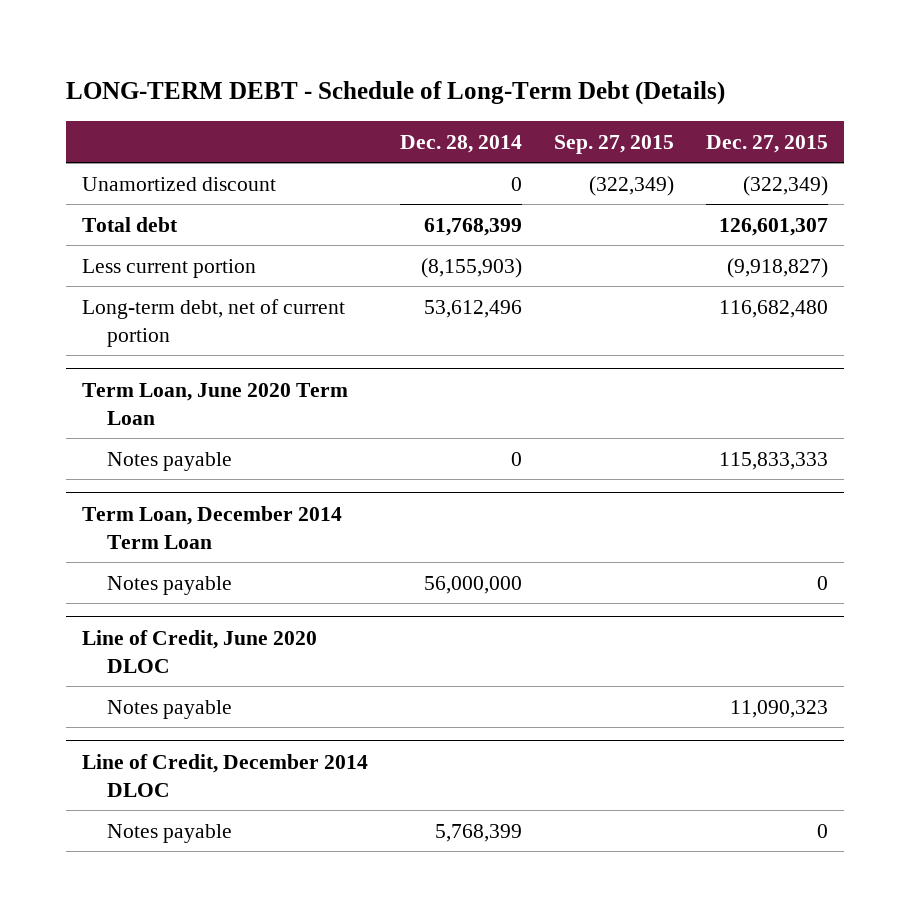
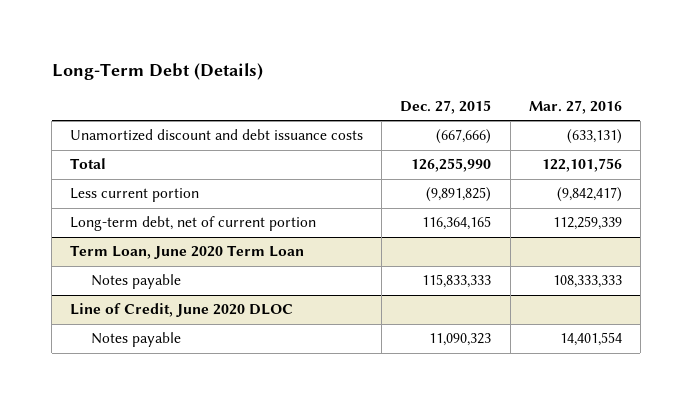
- LONG-TERM DEBT - Schedule of Long-Term Debt (Details)
+ Long-Term Debt (Details)
- | Dec. 28, 2014 | Sep. 27, 2015 | Dec. 27, 2015
+ | Dec. 27, 2015 | Mar. 27, 2016
- Unamortized discount | 0 | (322,349) | (322,349)
- Total debt | 61,768,399 | | 126,601,307
- Less current portion | (8,155,903) | | (9,918,827)
- Long-term debt, net of current portion | 53,612,496 | | 116,682,480
+ Unamortized discount and debt issuance costs | (667,666) | (633,131)
+ Total | 126,255,990 | 122,101,756
+ Less current portion | (9,891,825) | (9,842,417)
+ Long-term debt, net of current portion | 116,364,165 | 112,259,339
- Term Loan, December 2014 Term Loan
- Notes payable | 56,000,000 | | 0
- Line of Credit, December 2014 DLOC
- Notes payable | 5,768,399 | | 0

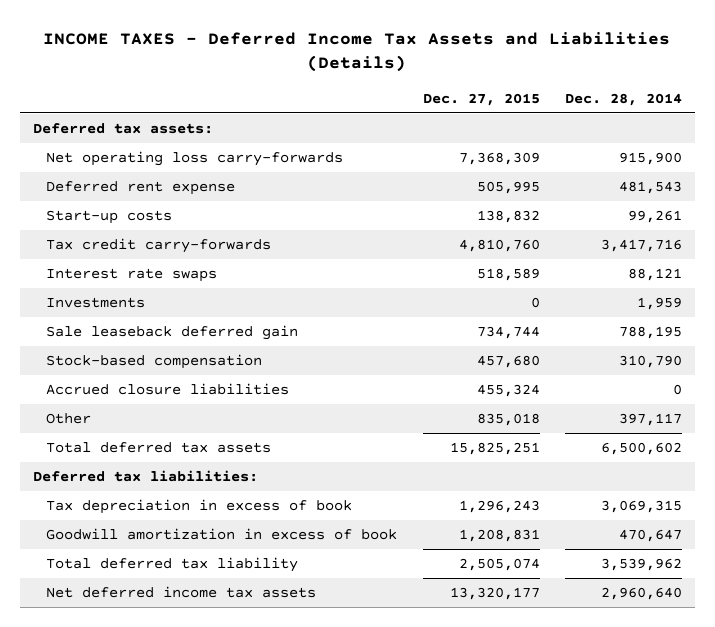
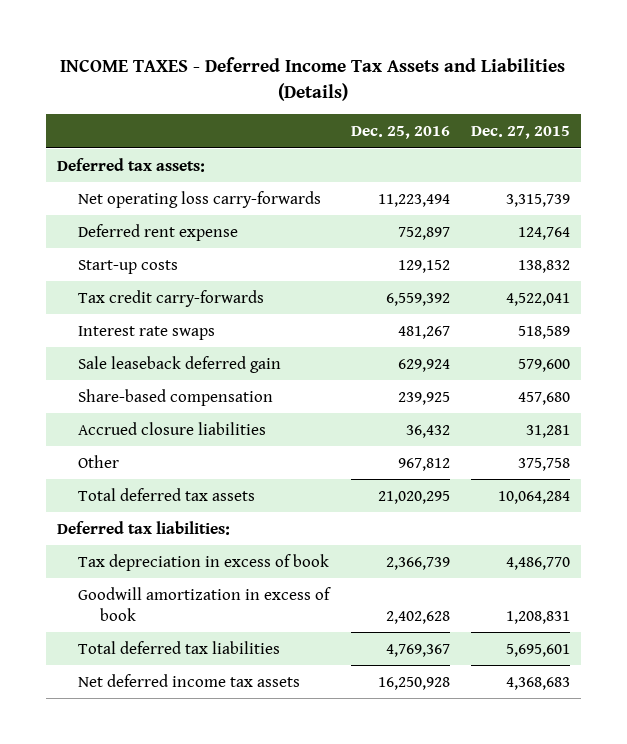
- | Dec. 27, 2015 | Dec. 28, 2014
+ | Dec. 25, 2016 | Dec. 27, 2015
- Net operating loss carry-forwards | 7,368,309 | 915,900
- Deferred rent expense | 505,995 | 481,543
+ Net operating loss carry-forwards | 11,223,494 | 3,315,739
+ Deferred rent expense | 752,897 | 124,764
- Tax credit carry-forwards | 4,810,760 | 3,417,716
+ Tax credit carry-forwards | 6,559,392 | 4,522,041
- Investments | 0 | 1,959
- Sale leaseback deferred gain | 734,744 | 788,195
- Stock-based compensation | 457,680 | 310,790
- Accrued closure liabilities | 455,324 | 0
- Other | 835,018 | 397,117
- Total deferred tax assets | 15,825,251 | 6,500,602
+ Sale leaseback deferred gain | 629,924 | 579,600
+ Share-based compensation | 239,925 | 457,680
+ Accrued closure liabilities | 36,432 | 31,281
+ Other | 967,812 | 375,758
+ Total deferred tax assets | 21,020,295 | 10,064,284
- Tax depreciation in excess of book | 1,296,243 | 3,069,315
+ Tax depreciation in excess of book | 2,366,739 | 4,486,770
- Total deferred tax liability | 2,505,074 | 3,539,962
- Net deferred income tax assets | 13,320,177 | 2,960,640
+ Total deferred tax liabilities | 4,769,367 | 5,695,601
+ Net deferred income tax assets | 16,250,928 | 4,368,683

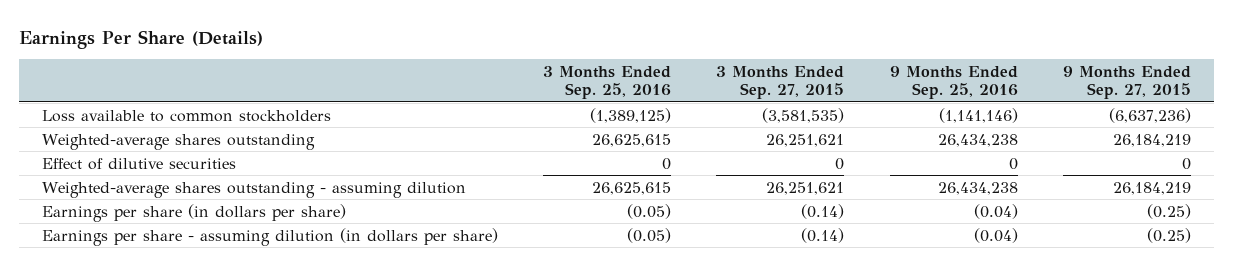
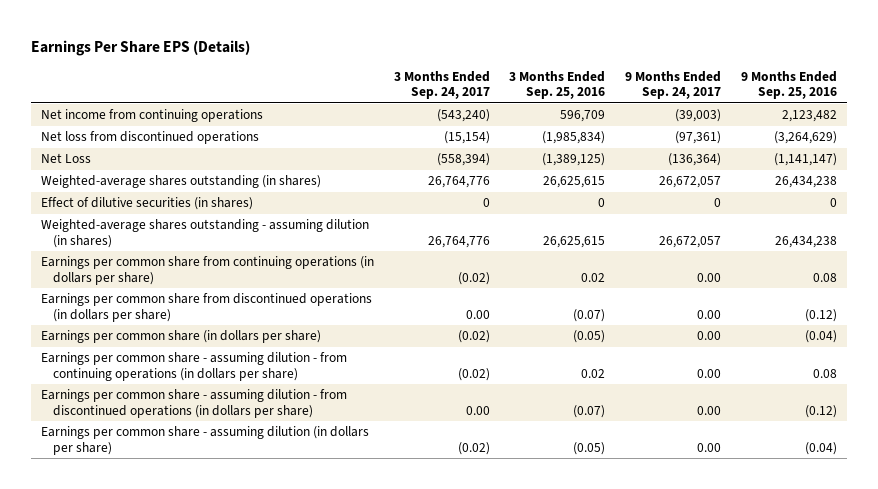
- Earnings Per Share (Details)
+ Earnings Per Share EPS (Details)
- | 3 Months Ended Sep. 25, 2016 | 3 Months Ended Sep. 27, 2015 | 9 Months Ended Sep. 25, 2016 | 9 Months Ended Sep. 27, 2015
+ | 3 Months Ended Sep. 24, 2017 | 3 Months Ended Sep. 25, 2016 | 9 Months Ended Sep. 24, 2017 | 9 Months Ended Sep. 25, 2016
- Loss available to common stockholders | (1,389,125) | (3,581,535) | (1,141,146) | (6,637,236)
- Weighted-average shares outstanding | 26,625,615 | 26,251,621 | 26,434,238 | 26,184,219
- Effect of dilutive securities | 0 | 0 | 0 | 0
- Weighted-average shares outstanding - assuming dilution | 26,625,615 | 26,251,621 | 26,434,238 | 26,184,219
- Earnings per share (in dollars per share) | (0.05) | (0.14) | (0.04) | (0.25)
- Earnings per share - assuming dilution (in dollars per share) | (0.05) | (0.14) | (0.04) | (0.25)
+ Net income from continuing operations | (543,240) | 596,709 | (39,003) | 2,123,482
+ Net loss from discontinued operations | (15,154) | (1,985,834) | (97,361) | (3,264,629)
+ Net Loss | (558,394) | (1,389,125) | (136,364) | (1,141,147)
+ Weighted-average shares outstanding (in shares) | 26,764,776 | 26,625,615 | 26,672,057 | 26,434,238
+ Effect of dilutive securities (in shares) | 0 | 0 | 0 | 0
+ Weighted-average shares outstanding - assuming dilution (in shares) | 26,764,776 | 26,625,615 | 26,672,057 | 26,434,238
+ Earnings per common share from continuing operations (in dollars per share) | (0.02) | 0.02 | 0.00 | 0.08
+ Earnings per common share from discontinued operations (in dollars per share) | 0.00 | (0.07) | 0.00 | (0.12)
+ Earnings per common share (in dollars per share) | (0.02) | (0.05) | 0.00 | (0.04)
+ Earnings per common share - assuming dilution - from continuing operations (in dollars per share) | (0.02) | 0.02 | 0.00 | 0.08
+ Earnings per common share - assuming dilution - from discontinued operations (in dollars per share) | 0.00 | (0.07) | 0.00 | (0.12)
+ Earnings per common share - assuming dilution (in dollars per share) | (0.02) | (0.05) | 0.00 | (0.04)

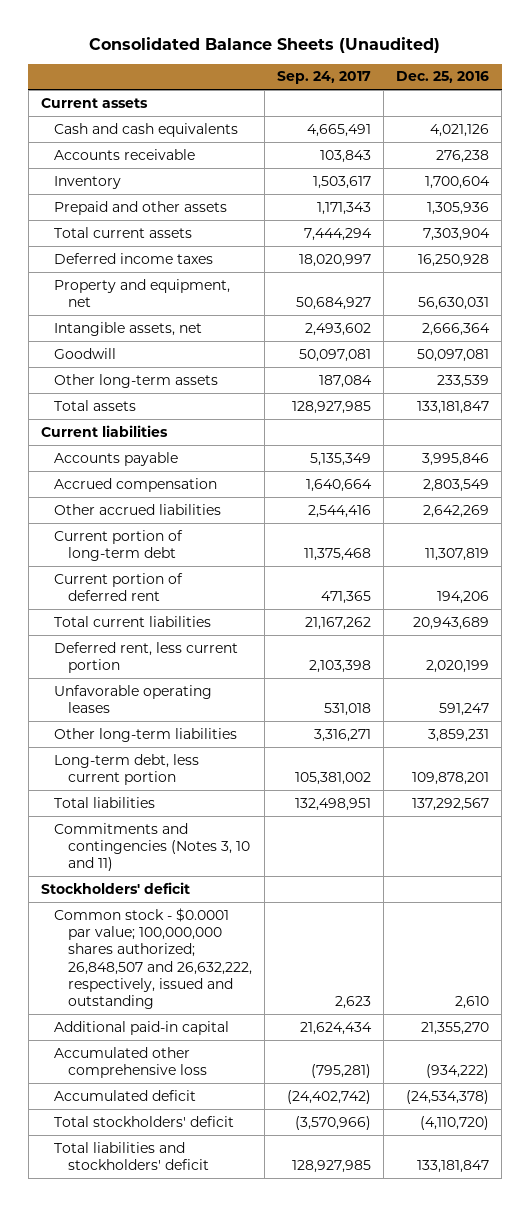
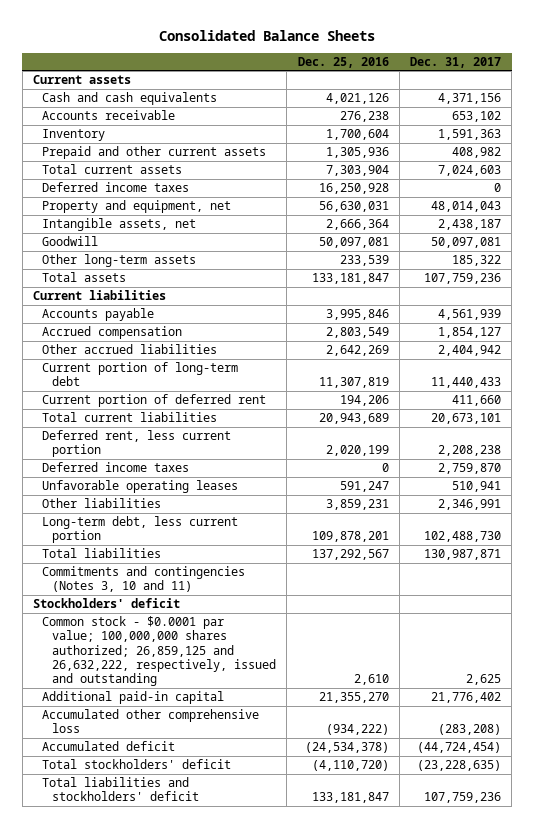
- Consolidated Balance Sheets (Unaudited)
+ Consolidated Balance Sheets
- | Sep. 24, 2017 | Dec. 25, 2016
+ | Dec. 25, 2016 | Dec. 31, 2017
- Prepaid and other assets | 1,171,343 | 1,305,936
+ Prepaid and other current assets | 1,305,936 | 408,982
+ Deferred income taxes | 0 | 2,759,870
- Other long-term liabilities | 3,316,271 | 3,859,231
+ Other liabilities | 3,859,231 | 2,346,991
- Common stock - $0.0001 par value; 100,000,000 shares authorized; 26,848,507 and 26,632,222, respectively, issued and outstanding | 2,623 | 2,610
+ Common stock - $0.0001 par value; 100,000,000 shares authorized; 26,859,125 and 26,632,222, respectively, issued and outstanding | 2,610 | 2,625

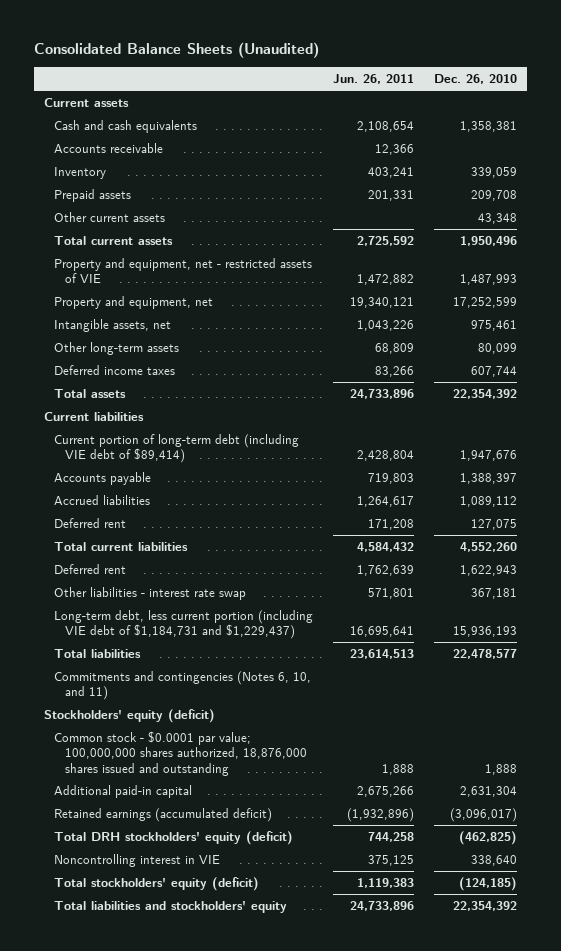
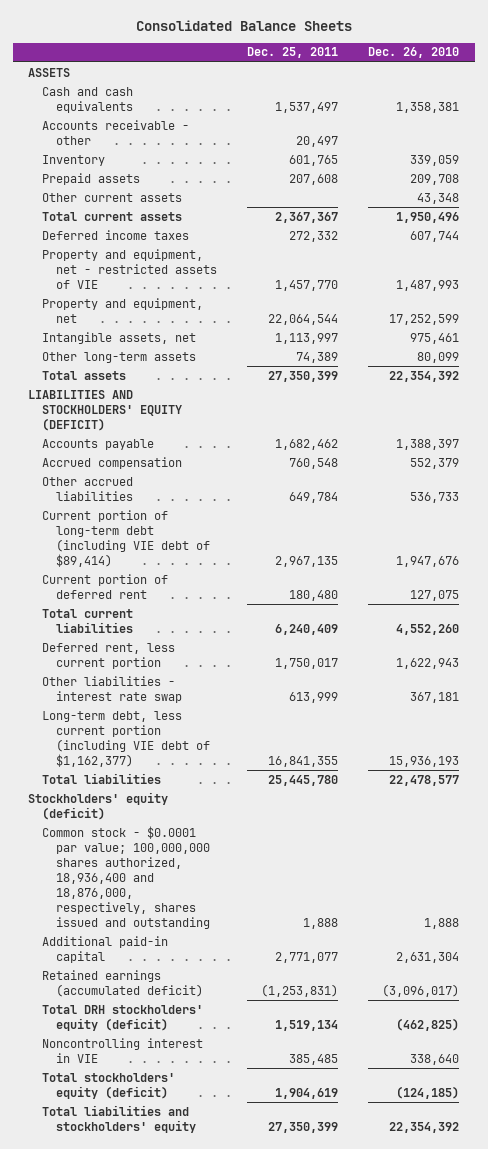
- Consolidated Balance Sheets (Unaudited)
+ Consolidated Balance Sheets
- | Jun. 26, 2011 | Dec. 26, 2010
+ | Dec. 25, 2011 | Dec. 26, 2010
- Current assets
+ ASSETS
- Accounts receivable | 12,366 |
+ Accounts receivable - other | 20,497 |
moved up: Deferred income taxes | 272,332 | 607,744
- Current liabilities
+ LIABILITIES AND STOCKHOLDERS' EQUITY (DEFICIT)
- Accrued liabilities | 1,264,617 | 1,089,112
- Deferred rent | 171,208 | 127,075
+ Accrued compensation | 760,548 | 552,379
+ Other accrued liabilities | 649,784 | 536,733
moved down: Current portion of long-term debt (including VIE debt of $89,414) | 2,967,135 | 1,947,676
+ Current portion of deferred rent | 180,480 | 127,075
- Deferred rent | 1,762,639 | 1,622,943
+ Deferred rent, less current portion | 1,750,017 | 1,622,943
- Long-term debt, less current portion (including VIE debt of $1,184,731 and $1,229,437) | 16,695,641 | 15,936,193
+ Long-term debt, less current portion (including VIE debt of $1,162,377) | 16,841,355 | 15,936,193
- Commitments and contingencies (Notes 6, 10, and 11)
- Common stock - $0.0001 par value; 100,000,000 shares authorized, 18,876,000 shares issued and outstanding | 1,888 | 1,888
+ Common stock - $0.0001 par value; 100,000,000 shares authorized, 18,936,400 and 18,876,000, respectively, shares issued and outstanding | 1,888 | 1,888

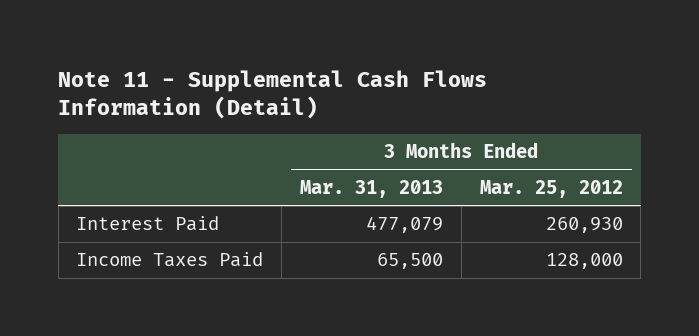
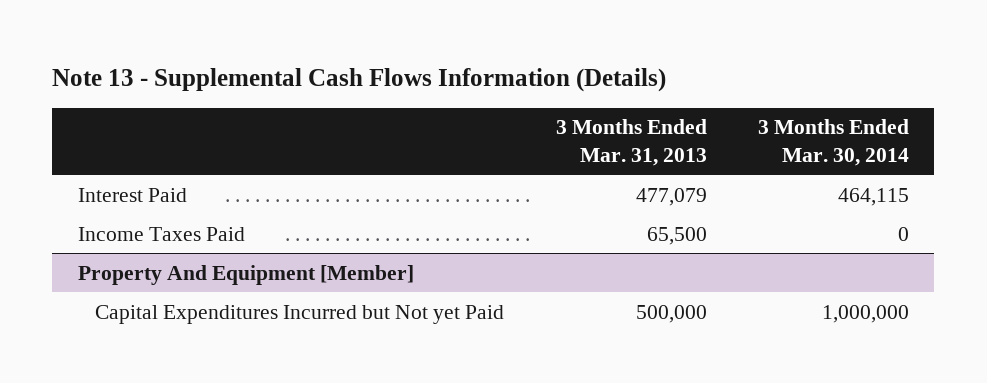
- Note 11 - Supplemental Cash Flows Information (Detail)
+ Note 13 - Supplemental Cash Flows Information (Details)
- | 3 Months Ended Mar. 31, 2013 | 3 Months Ended Mar. 25, 2012
+ | 3 Months Ended Mar. 31, 2013 | 3 Months Ended Mar. 30, 2014
+ Property And Equipment [Member]
+ Capital Expenditures Incurred but Not yet Paid | 500,000 | 1,000,000

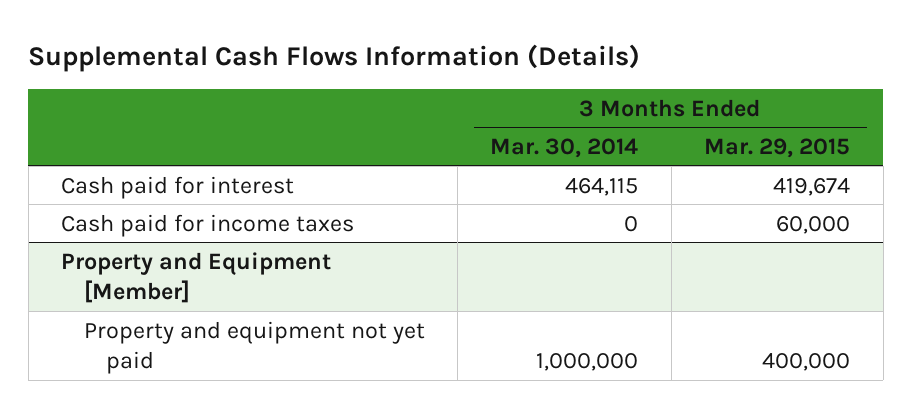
- Note 13 - Supplemental Cash Flows Information (Details)
+ Supplemental Cash Flows Information (Details)
- | 3 Months Ended Mar. 31, 2013 | 3 Months Ended Mar. 30, 2014
+ | 3 Months Ended Mar. 30, 2014 | 3 Months Ended Mar. 29, 2015
- Interest Paid | 477,079 | 464,115
- Income Taxes Paid | 65,500 | 0
- Property And Equipment [Member]
- Capital Expenditures Incurred but Not yet Paid | 500,000 | 1,000,000
+ Cash paid for interest | 464,115 | 419,674
+ Cash paid for income taxes | 0 | 60,000
+ Property and Equipment [Member]
+ Property and equipment not yet paid | 1,000,000 | 400,000

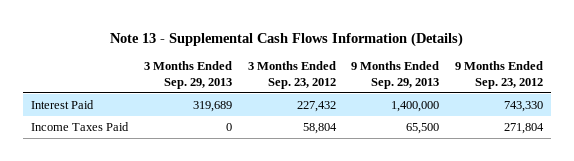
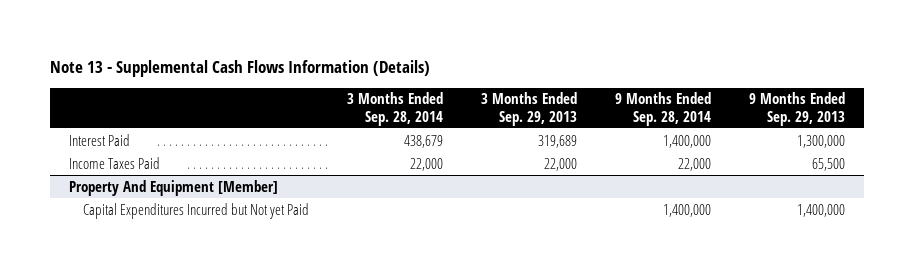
- | 3 Months Ended Sep. 29, 2013 | 3 Months Ended Sep. 23, 2012 | 9 Months Ended Sep. 29, 2013 | 9 Months Ended Sep. 23, 2012
+ | 3 Months Ended Sep. 28, 2014 | 3 Months Ended Sep. 29, 2013 | 9 Months Ended Sep. 28, 2014 | 9 Months Ended Sep. 29, 2013
- Interest Paid | 319,689 | 227,432 | 1,400,000 | 743,330
- Income Taxes Paid | 0 | 58,804 | 65,500 | 271,804
+ Interest Paid | 438,679 | 319,689 | 1,400,000 | 1,300,000
+ Income Taxes Paid | 22,000 | 22,000 | 22,000 | 65,500
+ Property And Equipment [Member]
+ Capital Expenditures Incurred but Not yet Paid | | | 1,400,000 | 1,400,000

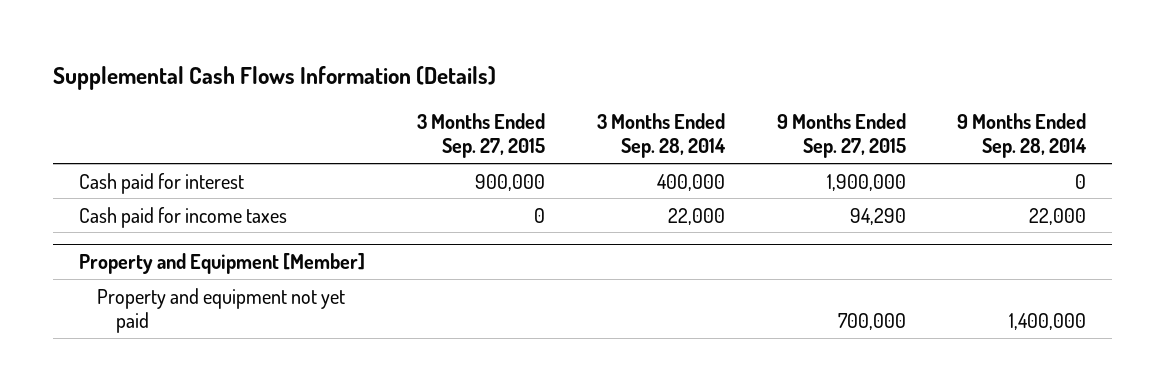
- Note 13 - Supplemental Cash Flows Information (Details)
+ Supplemental Cash Flows Information (Details)
- | 3 Months Ended Sep. 28, 2014 | 3 Months Ended Sep. 29, 2013 | 9 Months Ended Sep. 28, 2014 | 9 Months Ended Sep. 29, 2013
+ | 3 Months Ended Sep. 27, 2015 | 3 Months Ended Sep. 28, 2014 | 9 Months Ended Sep. 27, 2015 | 9 Months Ended Sep. 28, 2014
- Interest Paid | 438,679 | 319,689 | 1,400,000 | 1,300,000
- Income Taxes Paid | 22,000 | 22,000 | 22,000 | 65,500
- Property And Equipment [Member]
- Capital Expenditures Incurred but Not yet Paid | | | 1,400,000 | 1,400,000
+ Cash paid for interest | 900,000 | 400,000 | 1,900,000 | 0
+ Cash paid for income taxes | 0 | 22,000 | 94,290 | 22,000
+ Property and Equipment [Member]
+ Property and equipment not yet paid | | | 700,000 | 1,400,000

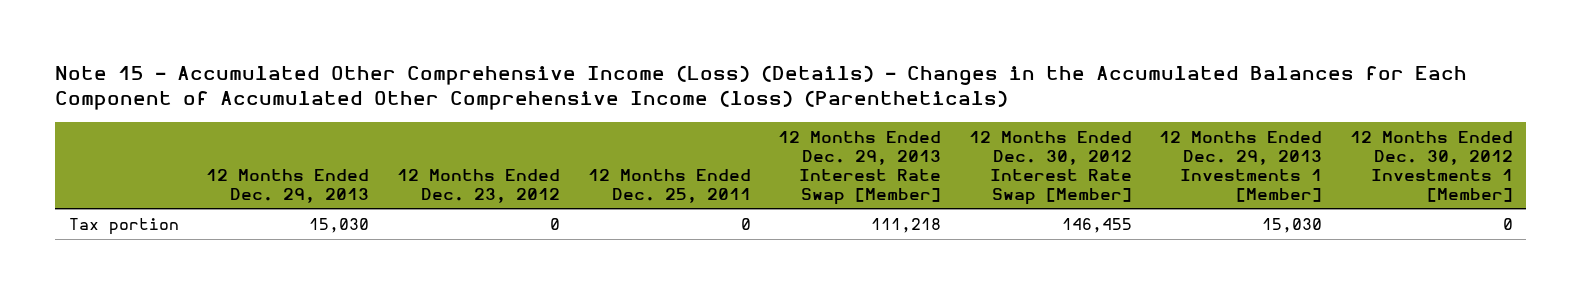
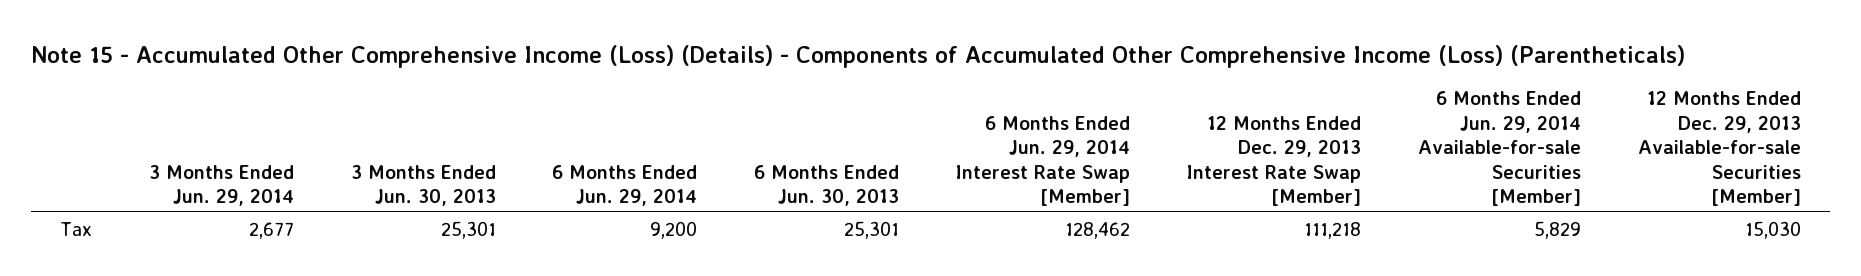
- Note 15 - Accumulated Other Comprehensive Income (Loss) (Details) - Changes in the Accumulated Balances for Each Component of Accumulated Other Comprehensive Income (loss) (Parentheticals)
+ Note 15 - Accumulated Other Comprehensive Income (Loss) (Details) - Components of Accumulated Other Comprehensive Income (Loss) (Parentheticals)
- | 12 Months Ended Dec. 29, 2013 | 12 Months Ended Dec. 23, 2012 | 12 Months Ended Dec. 25, 2011 | 12 Months Ended Dec. 29, 2013 Interest Rate Swap [Member] | 12 Months Ended Dec. 30, 2012 Interest Rate Swap [Member] | 12 Months Ended Dec. 29, 2013 Investments 1 [Member] | 12 Months Ended Dec. 30, 2012 Investments 1 [Member]
+ | 3 Months Ended Jun. 29, 2014 | 3 Months Ended Jun. 30, 2013 | 6 Months Ended Jun. 29, 2014 | 6 Months Ended Jun. 30, 2013 | 6 Months Ended Jun. 29, 2014 Interest Rate Swap [Member] | 12 Months Ended Dec. 29, 2013 Interest Rate Swap [Member] | 6 Months Ended Jun. 29, 2014 Available-for-sale Securities [Member] | 12 Months Ended Dec. 29, 2013 Available-for-sale Securities [Member]
- Tax portion | 15,030 | 0 | 0 | 111,218 | 146,455 | 15,030 | 0
+ Tax | 2,677 | 25,301 | 9,200 | 25,301 | 128,462 | 111,218 | 5,829 | 15,030

